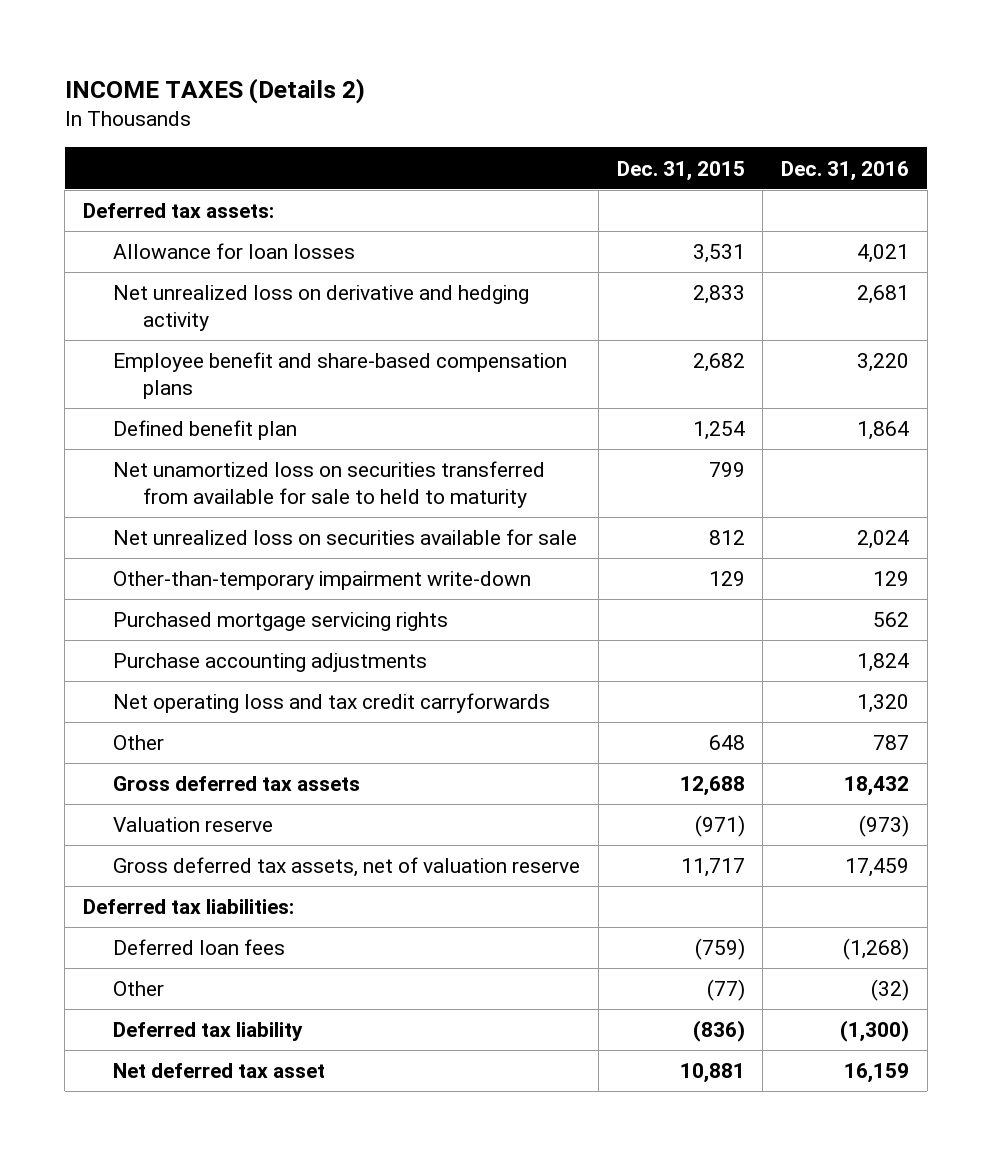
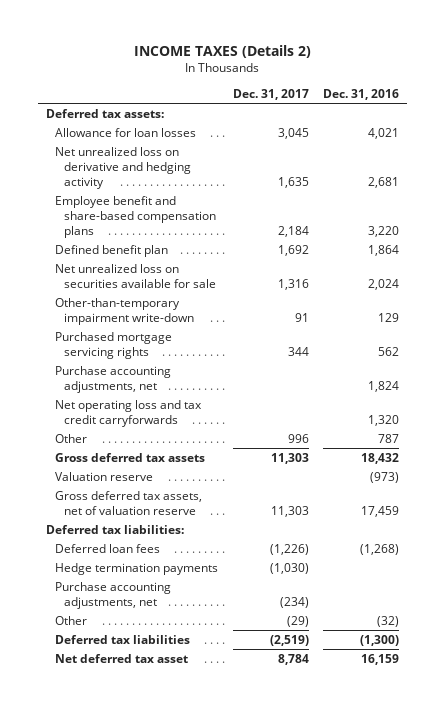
- | Dec. 31, 2015 | Dec. 31, 2016
+ | Dec. 31, 2017 | Dec. 31, 2016
- Net unamortized loss on securities transferred from available for sale to held to maturity | 799 |
- Purchase accounting adjustments | | 1,824
+ Purchase accounting adjustments, net | | 1,824
+ Hedge termination payments | (1,030) |
+ Purchase accounting adjustments, net | (234) |
- Deferred tax liability | (836) | (1,300)
+ Deferred tax liabilities | (2,519) | (1,300)

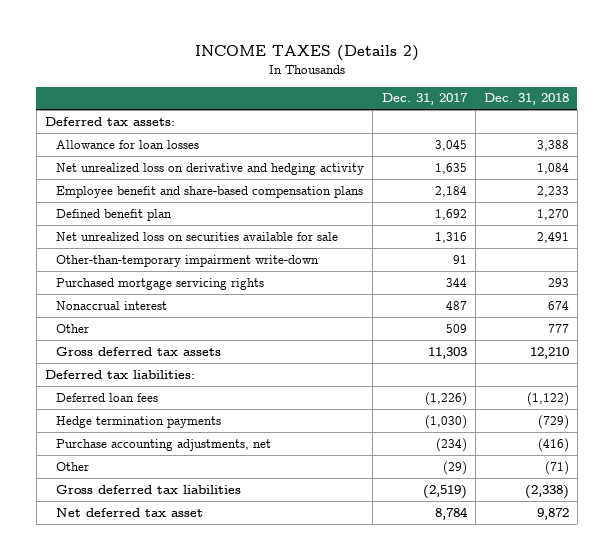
- | Dec. 31, 2017 | Dec. 31, 2016
+ | Dec. 31, 2017 | Dec. 31, 2018
- Purchase accounting adjustments, net | | 1,824
- Net operating loss and tax credit carryforwards | | 1,320
- Other | 996 | 787
+ Nonaccrual interest | 487 | 674
+ Other | 509 | 777
- Valuation reserve | | (973)
- Gross deferred tax assets, net of valuation reserve | 11,303 | 17,459
- Deferred tax liabilities | (2,519) | (1,300)
+ Gross deferred tax liabilities | (2,519) | (2,338)

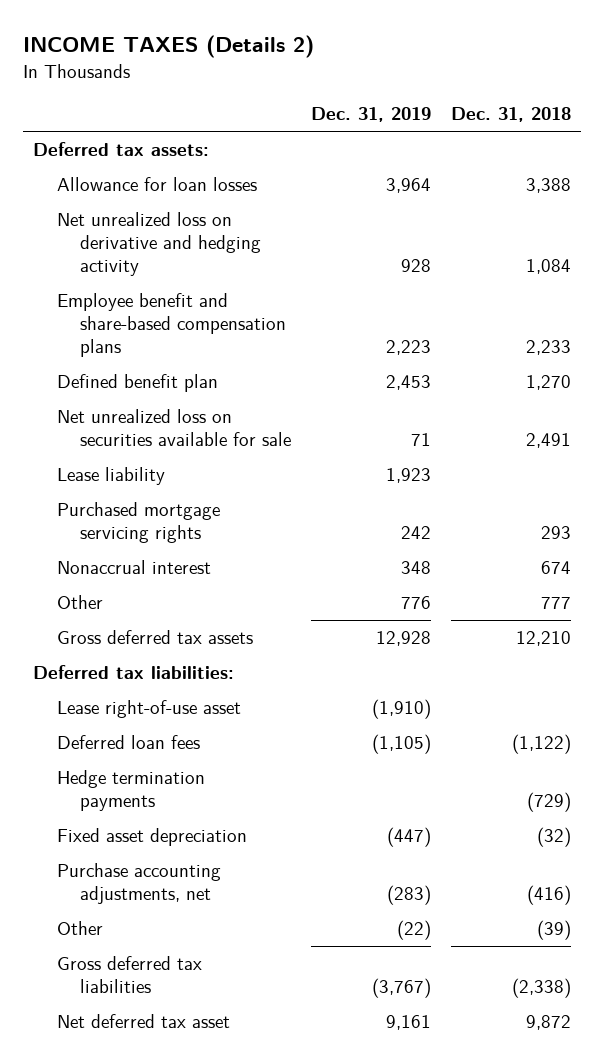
- | Dec. 31, 2017 | Dec. 31, 2018
+ | Dec. 31, 2019 | Dec. 31, 2018
- Other-than-temporary impairment write-down | 91 |
+ Lease liability | 1,923 |
+ Lease right-of-use asset | (1,910) |
+ Fixed asset depreciation | (447) | (32)
- Other | (29) | (71)
+ Other | (22) | (39)

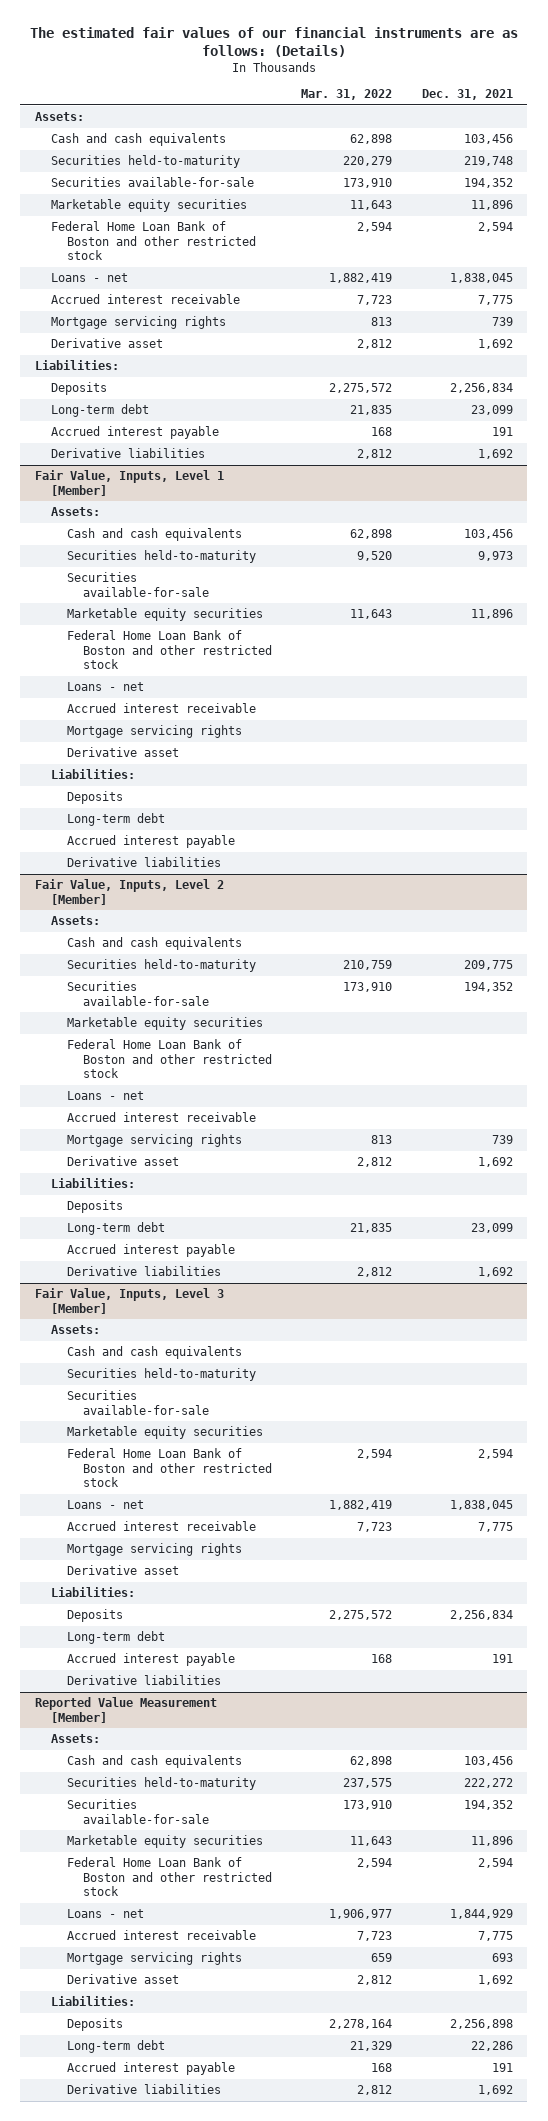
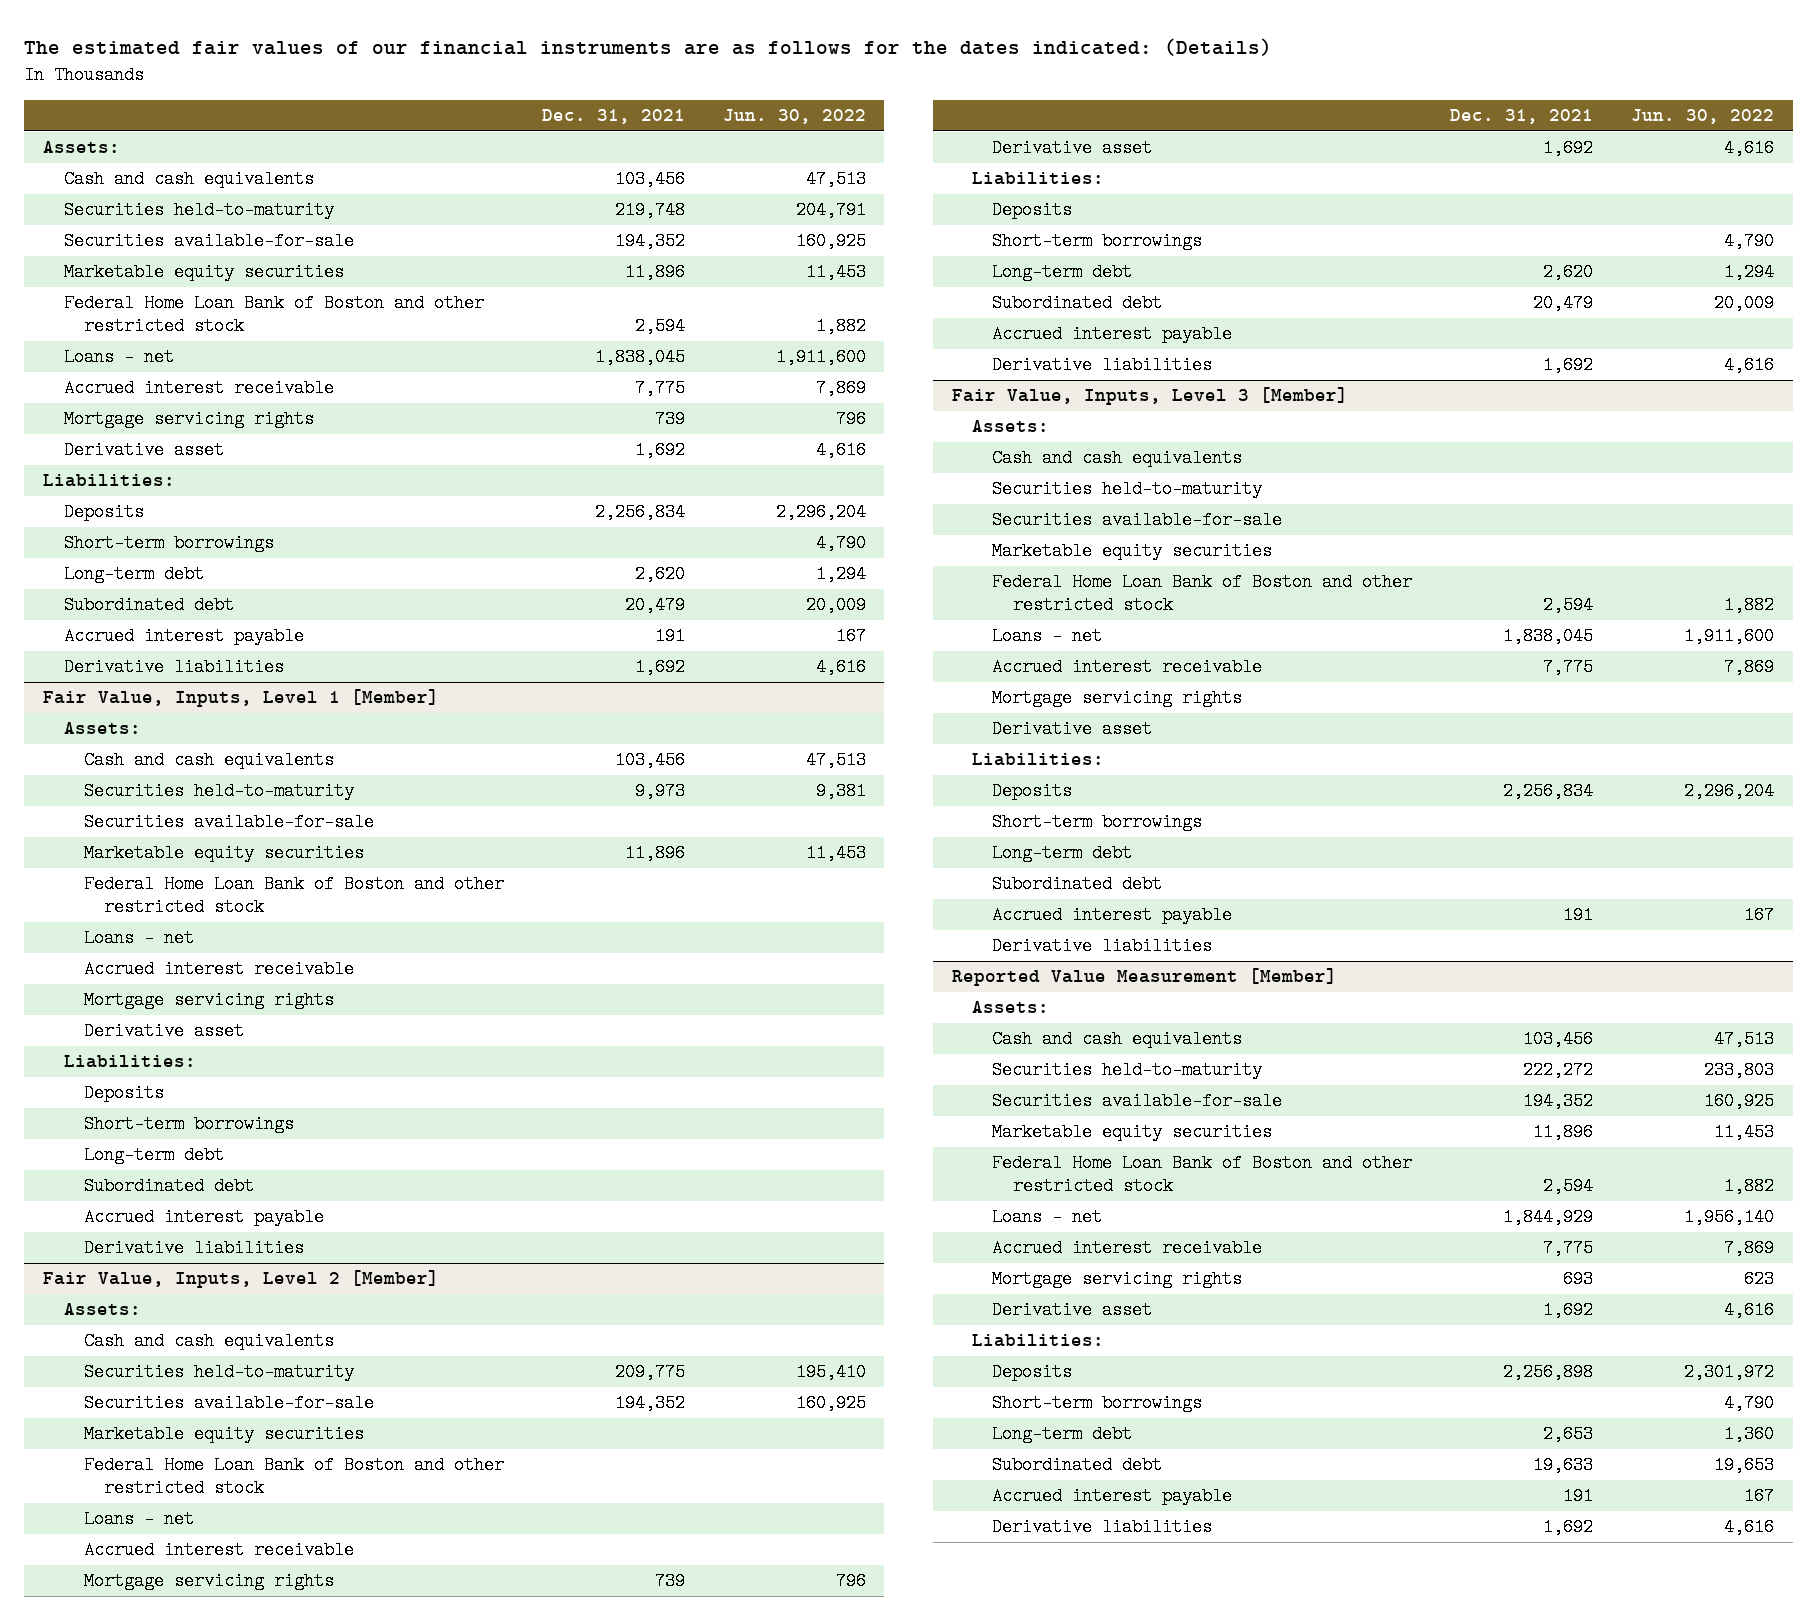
- The estimated fair values of our financial instruments are as follows: (Details)
+ The estimated fair values of our financial instruments are as follows for the dates indicated: (Details)
- | Mar. 31, 2022 | Dec. 31, 2021
+ | Dec. 31, 2021 | Jun. 30, 2022
- Long-term debt | 21,835 | 23,099
+ Short-term borrowings | | 4,790
+ Long-term debt | 2,620 | 1,294
+ Subordinated debt | 20,479 | 20,009
@ Fair Value, Inputs, Level 1 [Member]
+ Short-term borrowings
+ Subordinated debt
@ Fair Value, Inputs, Level 2 [Member]
- Long-term debt | 21,835 | 23,099
+ Short-term borrowings | | 4,790
+ Long-term debt | 2,620 | 1,294
+ Subordinated debt | 20,479 | 20,009
@ Fair Value, Inputs, Level 3 [Member]
+ Short-term borrowings
+ Subordinated debt
@ Reported Value Measurement [Member]
- Long-term debt | 21,329 | 22,286
+ Short-term borrowings | | 4,790
+ Long-term debt | 2,653 | 1,360
+ Subordinated debt | 19,633 | 19,653

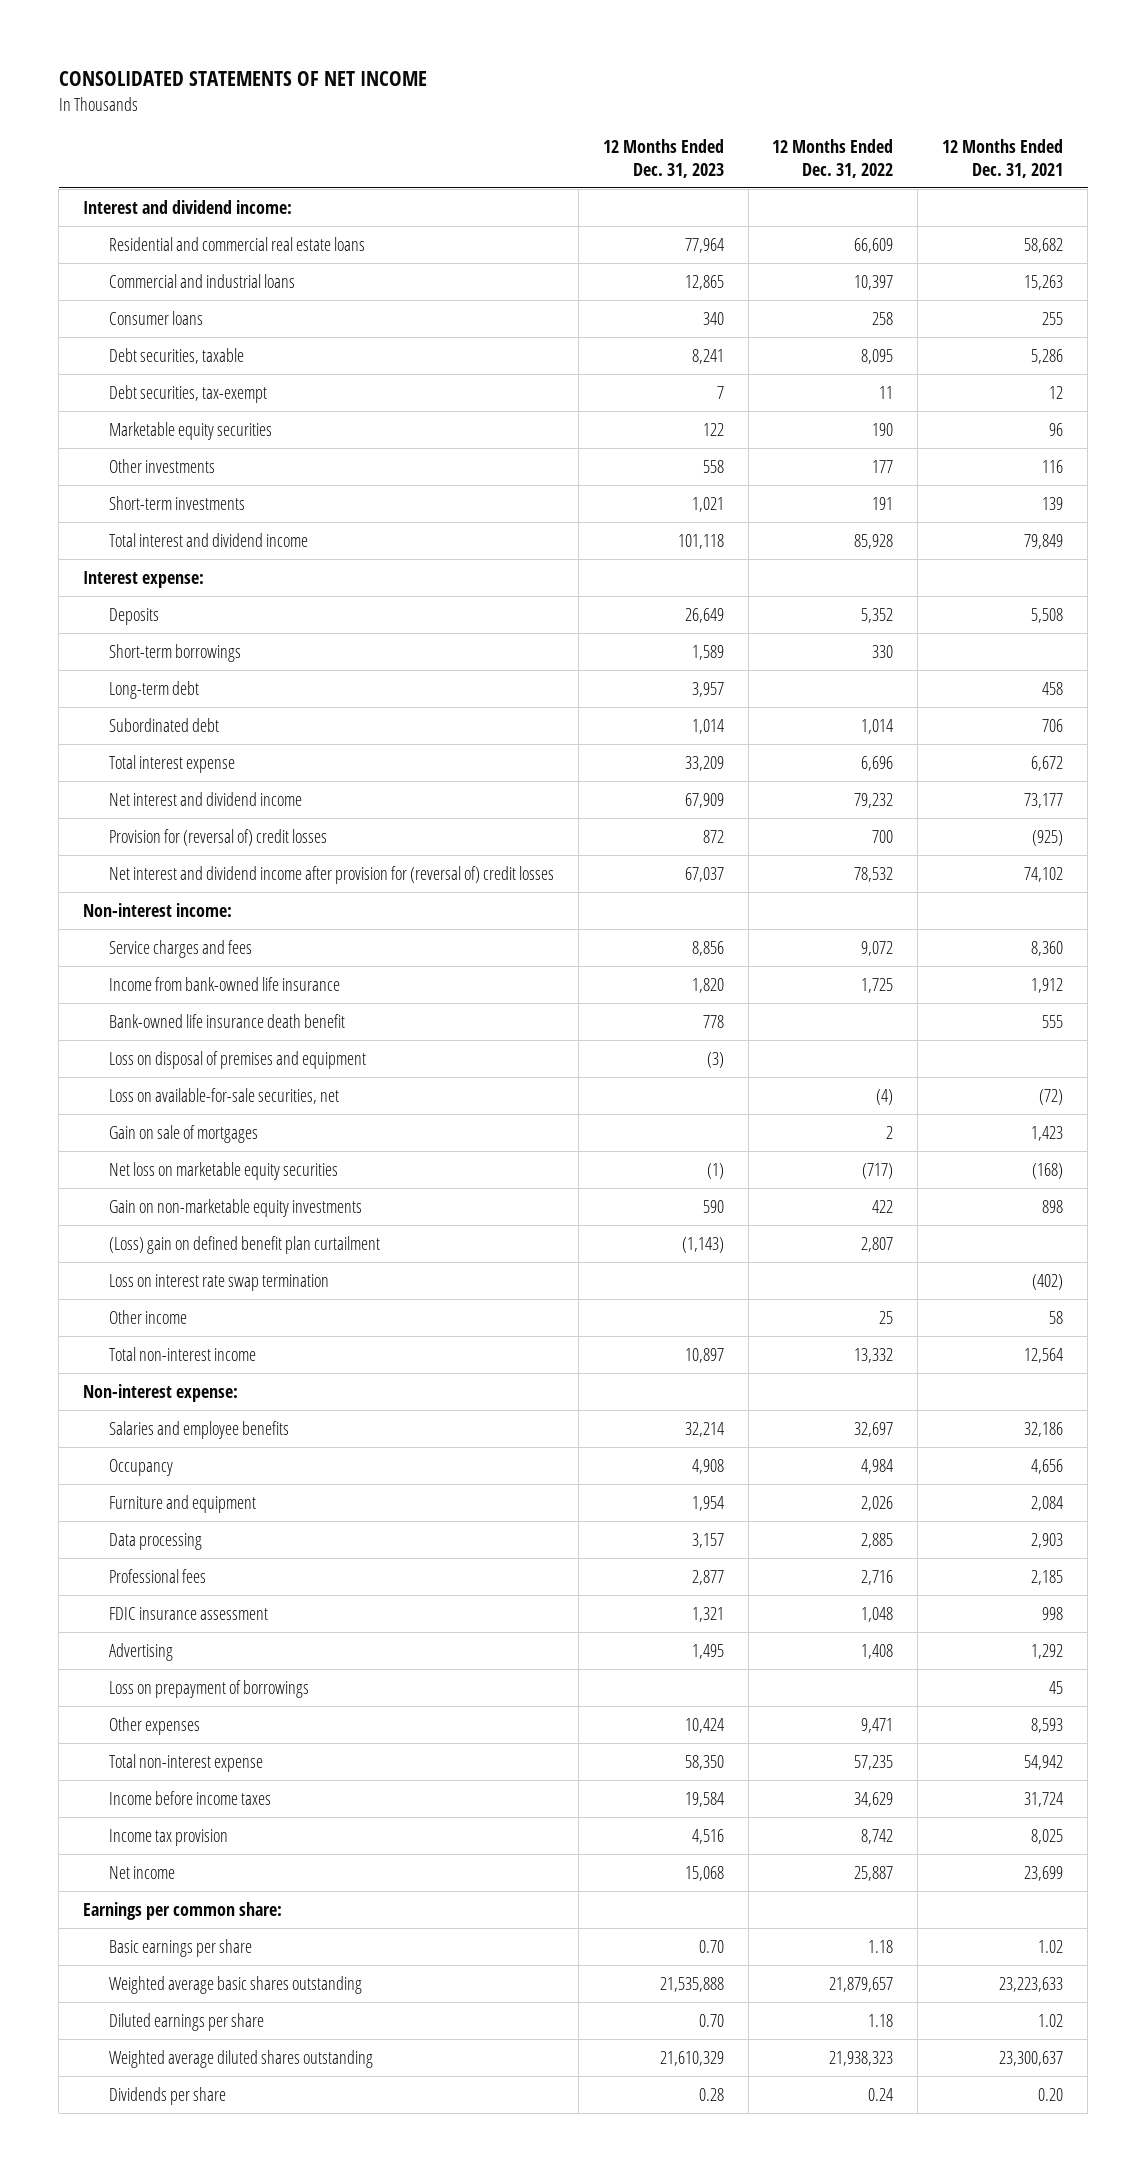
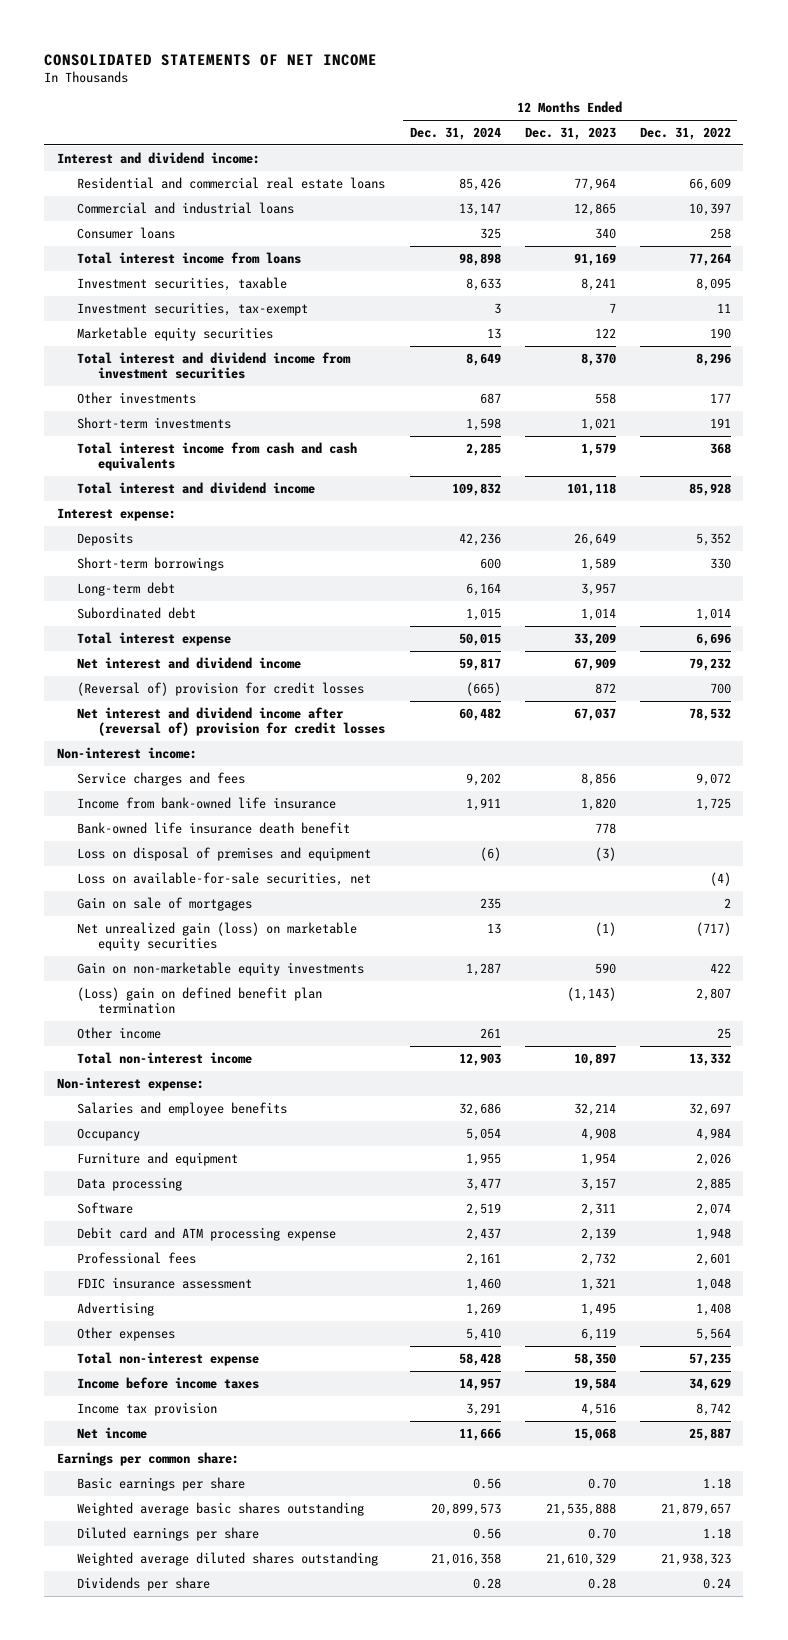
- | 12 Months Ended Dec. 31, 2023 | 12 Months Ended Dec. 31, 2022 | 12 Months Ended Dec. 31, 2021
+ | 12 Months Ended Dec. 31, 2024 | 12 Months Ended Dec. 31, 2023 | 12 Months Ended Dec. 31, 2022
- Debt securities, taxable | 8,241 | 8,095 | 5,286
- Debt securities, tax-exempt | 7 | 11 | 12
+ Total interest income from loans | 98,898 | 91,169 | 77,264
+ Investment securities, taxable | 8,633 | 8,241 | 8,095
+ Investment securities, tax-exempt | 3 | 7 | 11
+ Total interest and dividend income from investment securities | 8,649 | 8,370 | 8,296
+ Total interest income from cash and cash equivalents | 2,285 | 1,579 | 368
- Provision for (reversal of) credit losses | 872 | 700 | (925)
- Net interest and dividend income after provision for (reversal of) credit losses | 67,037 | 78,532 | 74,102
+ (Reversal of) provision for credit losses | (665) | 872 | 700
+ Net interest and dividend income after (reversal of) provision for credit losses | 60,482 | 67,037 | 78,532
- Net loss on marketable equity securities | (1) | (717) | (168)
+ Net unrealized gain (loss) on marketable equity securities | 13 | (1) | (717)
- (Loss) gain on defined benefit plan curtailment | (1,143) | 2,807 |
- Loss on interest rate swap termination | | | (402)
+ (Loss) gain on defined benefit plan termination | | (1,143) | 2,807
- Professional fees | 2,877 | 2,716 | 2,185
+ Software | 2,519 | 2,311 | 2,074
+ Debit card and ATM processing expense | 2,437 | 2,139 | 1,948
+ Professional fees | 2,161 | 2,732 | 2,601
- Loss on prepayment of borrowings | | | 45
- Other expenses | 10,424 | 9,471 | 8,593
+ Other expenses | 5,410 | 6,119 | 5,564

